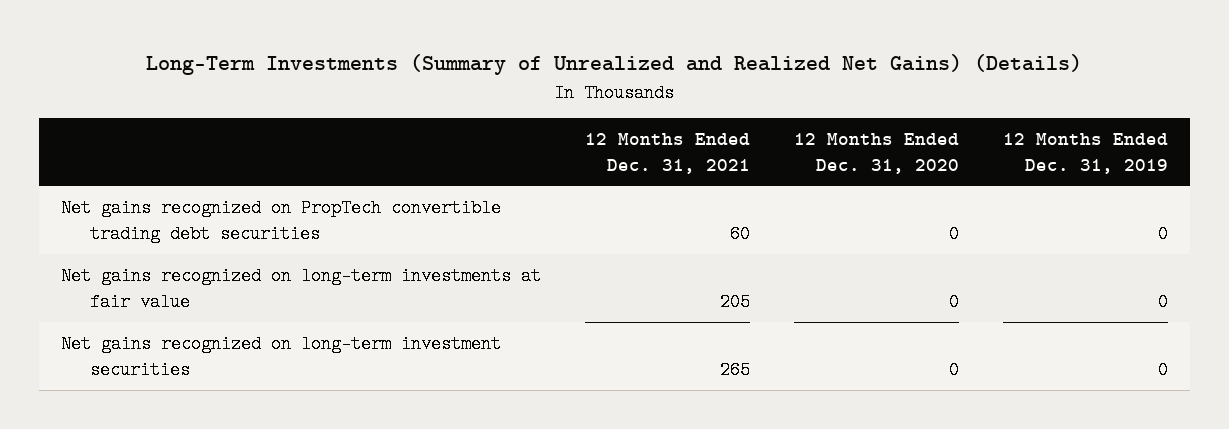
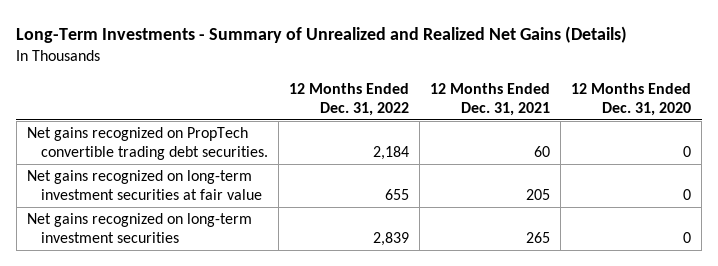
- Long-Term Investments (Summary of Unrealized and Realized Net Gains) (Details)
+ Long-Term Investments - Summary of Unrealized and Realized Net Gains (Details)
- | 12 Months Ended Dec. 31, 2021 | 12 Months Ended Dec. 31, 2020 | 12 Months Ended Dec. 31, 2019
+ | 12 Months Ended Dec. 31, 2022 | 12 Months Ended Dec. 31, 2021 | 12 Months Ended Dec. 31, 2020
- Net gains recognized on PropTech convertible trading debt securities | 60 | 0 | 0
- Net gains recognized on long-term investments at fair value | 205 | 0 | 0
+ Net gains recognized on PropTech convertible trading debt securities. | 2,184 | 60 | 0
+ Net gains recognized on long-term investment securities at fair value | 655 | 205 | 0

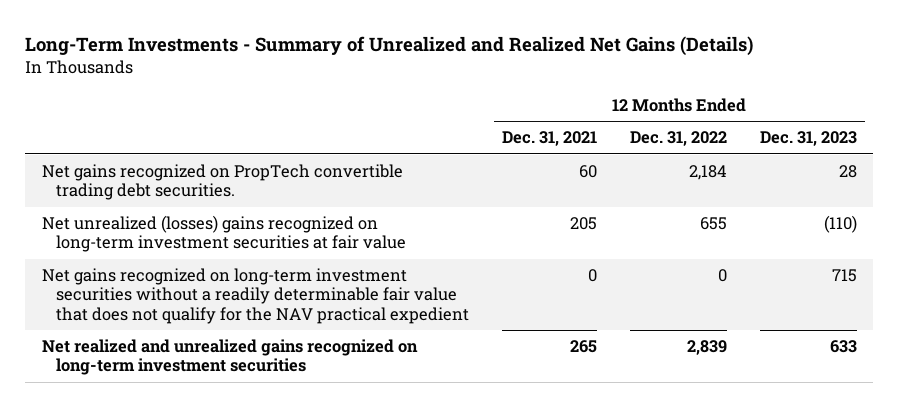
- | 12 Months Ended Dec. 31, 2022 | 12 Months Ended Dec. 31, 2021 | 12 Months Ended Dec. 31, 2020
+ | 12 Months Ended Dec. 31, 2021 | 12 Months Ended Dec. 31, 2022 | 12 Months Ended Dec. 31, 2023
- Net gains recognized on long-term investment securities at fair value | 655 | 205 | 0
- Net gains recognized on long-term investment securities | 2,839 | 265 | 0
+ Net unrealized (losses) gains recognized on long-term investment securities at fair value | 205 | 655 | (110)
+ Net gains recognized on long-term investment securities without a readily determinable fair value that does not qualify for the NAV practical expedient | 0 | 0 | 715
+ Net realized and unrealized gains recognized on long-term investment securities | 265 | 2,839 | 633

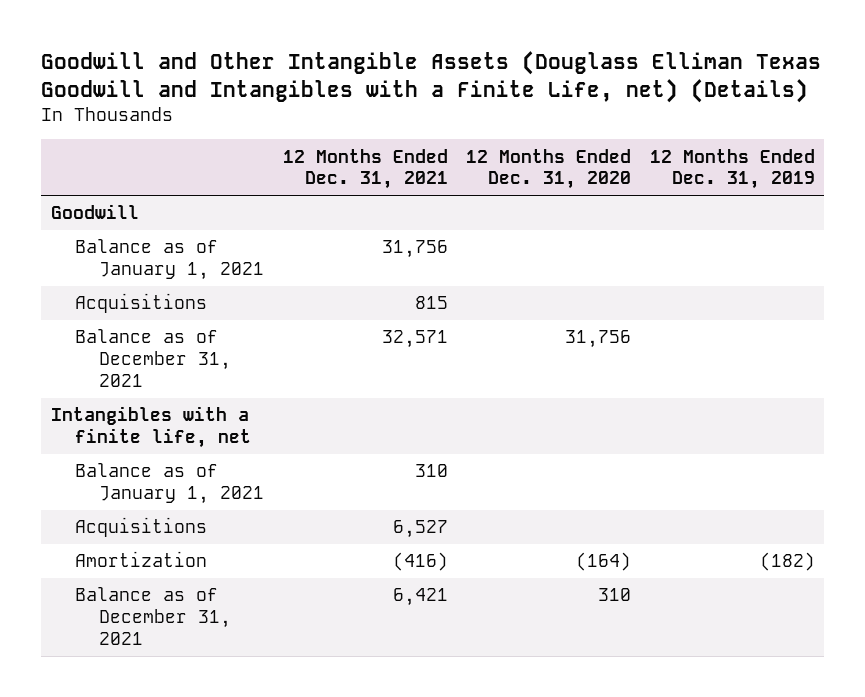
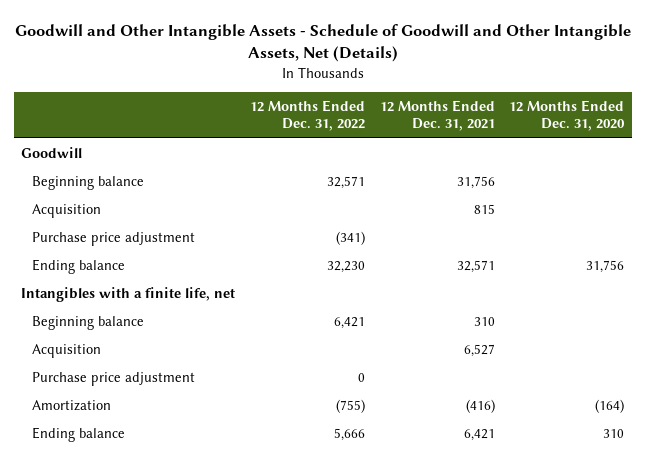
- Goodwill and Other Intangible Assets (Douglass Elliman Texas Goodwill and Intangibles with a Finite Life, net) (Details)
+ Goodwill and Other Intangible Assets - Schedule of Goodwill and Other Intangible Assets, Net (Details)
- | 12 Months Ended Dec. 31, 2021 | 12 Months Ended Dec. 31, 2020 | 12 Months Ended Dec. 31, 2019
+ | 12 Months Ended Dec. 31, 2022 | 12 Months Ended Dec. 31, 2021 | 12 Months Ended Dec. 31, 2020
- Balance as of January 1, 2021 | 31,756 | |
- Acquisitions | 815 | |
- Balance as of December 31, 2021 | 32,571 | 31,756 |
+ Beginning balance | 32,571 | 31,756 |
+ Acquisition | | 815 |
+ Purchase price adjustment | (341) | |
+ Ending balance | 32,230 | 32,571 | 31,756
- Balance as of January 1, 2021 | 310 | |
- Acquisitions | 6,527 | |
+ Beginning balance | 6,421 | 310 |
+ Acquisition | | 6,527 |
+ Purchase price adjustment | 0 | |
- Balance as of December 31, 2021 | 6,421 | 310 |
+ Ending balance | 5,666 | 6,421 | 310

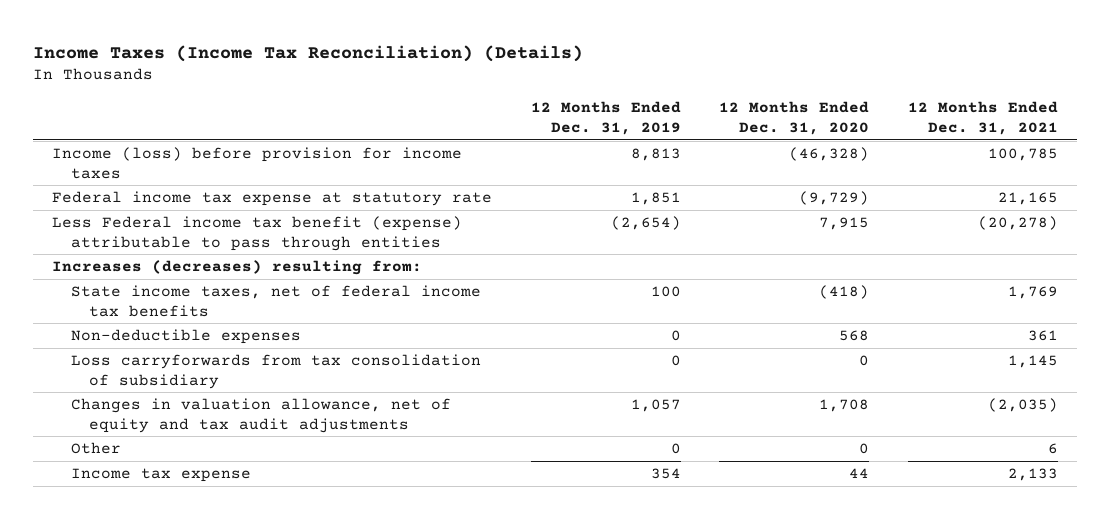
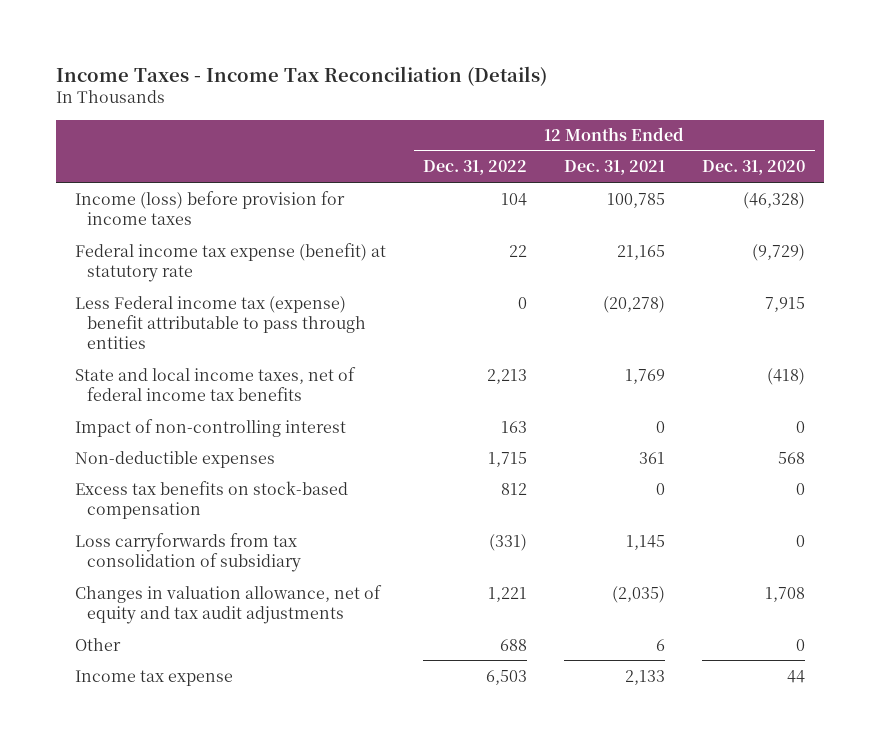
- Income Taxes (Income Tax Reconciliation) (Details)
+ Income Taxes - Income Tax Reconciliation (Details)
- | 12 Months Ended Dec. 31, 2019 | 12 Months Ended Dec. 31, 2020 | 12 Months Ended Dec. 31, 2021
+ | 12 Months Ended Dec. 31, 2022 | 12 Months Ended Dec. 31, 2021 | 12 Months Ended Dec. 31, 2020
- Federal income tax expense at statutory rate | 1,851 | (9,729) | 21,165
- Less Federal income tax benefit (expense) attributable to pass through entities | (2,654) | 7,915 | (20,278)
- Increases (decreases) resulting from:
- State income taxes, net of federal income tax benefits | 100 | (418) | 1,769
+ Federal income tax expense (benefit) at statutory rate | 22 | 21,165 | (9,729)
+ Less Federal income tax (expense) benefit attributable to pass through entities | 0 | (20,278) | 7,915
+ State and local income taxes, net of federal income tax benefits | 2,213 | 1,769 | (418)
+ Impact of non-controlling interest | 163 | 0 | 0
+ Excess tax benefits on stock-based compensation | 812 | 0 | 0

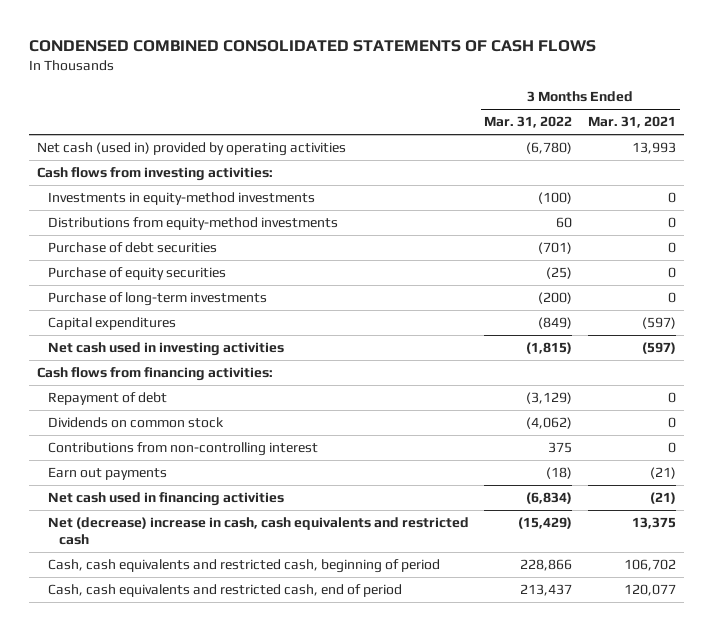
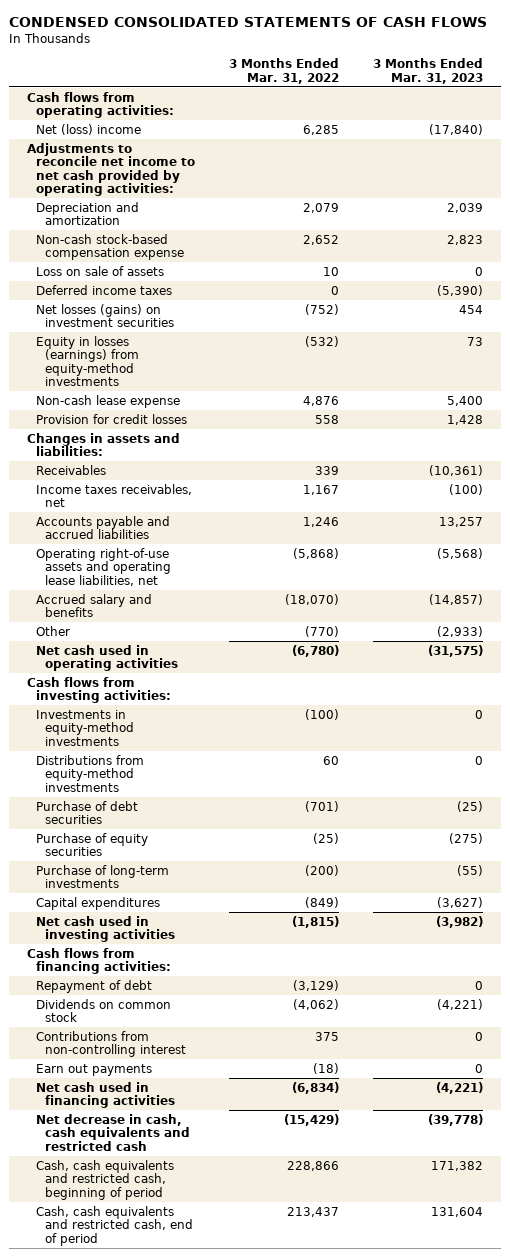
- CONDENSED COMBINED CONSOLIDATED STATEMENTS OF CASH FLOWS
+ CONDENSED CONSOLIDATED STATEMENTS OF CASH FLOWS
- | 3 Months Ended Mar. 31, 2022 | 3 Months Ended Mar. 31, 2021
+ | 3 Months Ended Mar. 31, 2022 | 3 Months Ended Mar. 31, 2023
- Net cash (used in) provided by operating activities | (6,780) | 13,993
+ Cash flows from operating activities:
+ Net (loss) income | 6,285 | (17,840)
+ Adjustments to reconcile net income to net cash provided by operating activities:
+ Depreciation and amortization | 2,079 | 2,039
+ Non-cash stock-based compensation expense | 2,652 | 2,823
+ Loss on sale of assets | 10 | 0
+ Deferred income taxes | 0 | (5,390)
+ Net losses (gains) on investment securities | (752) | 454
+ Equity in losses (earnings) from equity-method investments | (532) | 73
+ Non-cash lease expense | 4,876 | 5,400
+ Provision for credit losses | 558 | 1,428
+ Changes in assets and liabilities:
+ Receivables | 339 | (10,361)
+ Income taxes receivables, net | 1,167 | (100)
+ Accounts payable and accrued liabilities | 1,246 | 13,257
+ Operating right-of-use assets and operating lease liabilities, net | (5,868) | (5,568)
+ Accrued salary and benefits | (18,070) | (14,857)
+ Other | (770) | (2,933)
+ Net cash used in operating activities | (6,780) | (31,575)
- Net (decrease) increase in cash, cash equivalents and restricted cash | (15,429) | 13,375
+ Net decrease in cash, cash equivalents and restricted cash | (15,429) | (39,778)

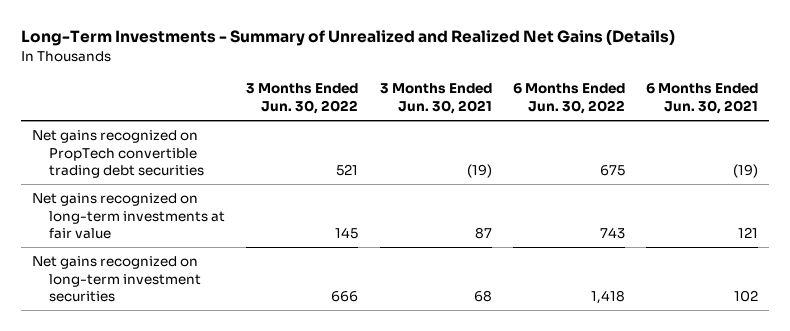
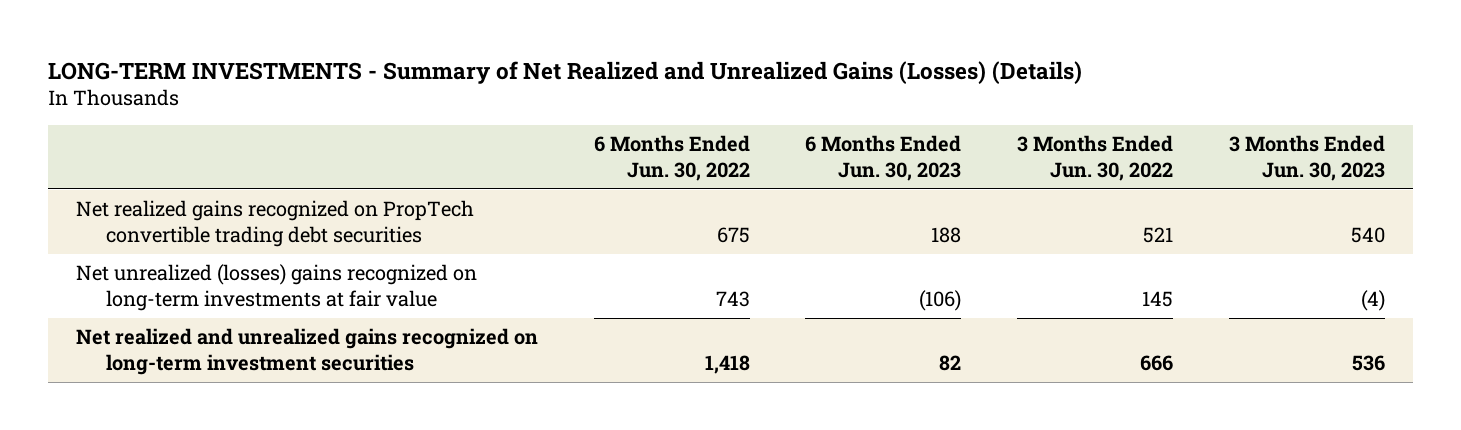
- Long-Term Investments - Summary of Unrealized and Realized Net Gains (Details)
+ LONG-TERM INVESTMENTS - Summary of Net Realized and Unrealized Gains (Losses) (Details)
- | 3 Months Ended Jun. 30, 2022 | 3 Months Ended Jun. 30, 2021 | 6 Months Ended Jun. 30, 2022 | 6 Months Ended Jun. 30, 2021
+ | 6 Months Ended Jun. 30, 2022 | 6 Months Ended Jun. 30, 2023 | 3 Months Ended Jun. 30, 2022 | 3 Months Ended Jun. 30, 2023
- Net gains recognized on PropTech convertible trading debt securities | 521 | (19) | 675 | (19)
- Net gains recognized on long-term investments at fair value | 145 | 87 | 743 | 121
- Net gains recognized on long-term investment securities | 666 | 68 | 1,418 | 102
+ Net realized gains recognized on PropTech convertible trading debt securities | 675 | 188 | 521 | 540
+ Net unrealized (losses) gains recognized on long-term investments at fair value | 743 | (106) | 145 | (4)
+ Net realized and unrealized gains recognized on long-term investment securities | 1,418 | 82 | 666 | 536

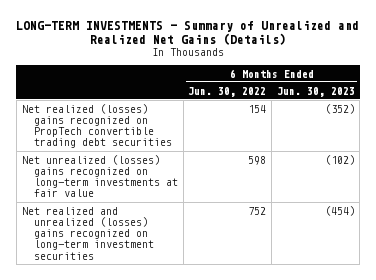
- LONG-TERM INVESTMENTS - Summary of Net Realized and Unrealized Gains (Losses) (Details)
+ LONG-TERM INVESTMENTS - Summary of Unrealized and Realized Net Gains (Details)
- | 6 Months Ended Jun. 30, 2022 | 6 Months Ended Jun. 30, 2023 | 3 Months Ended Jun. 30, 2022 | 3 Months Ended Jun. 30, 2023
+ | 6 Months Ended Jun. 30, 2022 | 6 Months Ended Jun. 30, 2023
- Net realized gains recognized on PropTech convertible trading debt securities | 675 | 188 | 521 | 540
- Net unrealized (losses) gains recognized on long-term investments at fair value | 743 | (106) | 145 | (4)
- Net realized and unrealized gains recognized on long-term investment securities | 1,418 | 82 | 666 | 536
+ Net realized (losses) gains recognized on PropTech convertible trading debt securities | 154 | (352)
+ Net unrealized (losses) gains recognized on long-term investments at fair value | 598 | (102)
+ Net realized and unrealized (losses) gains recognized on long-term investment securities | 752 | (454)

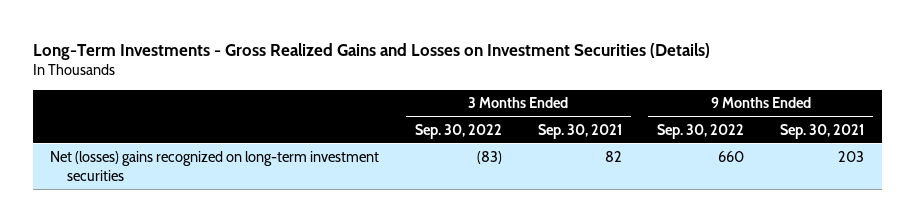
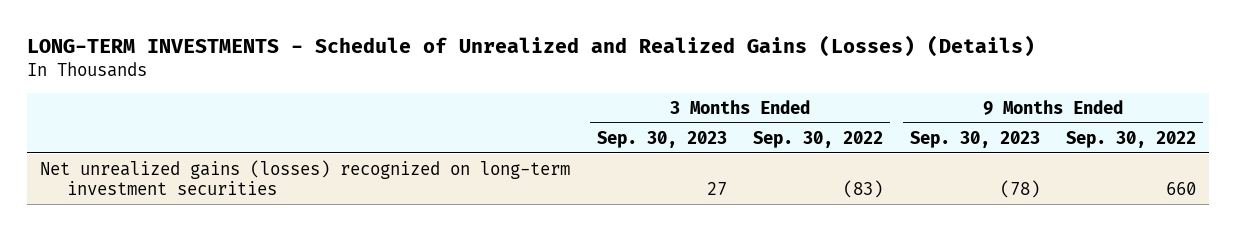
- Long-Term Investments - Gross Realized Gains and Losses on Investment Securities (Details)
+ LONG-TERM INVESTMENTS - Schedule of Unrealized and Realized Gains (Losses) (Details)
- | 3 Months Ended Sep. 30, 2022 | 3 Months Ended Sep. 30, 2021 | 9 Months Ended Sep. 30, 2022 | 9 Months Ended Sep. 30, 2021
+ | 3 Months Ended Sep. 30, 2023 | 3 Months Ended Sep. 30, 2022 | 9 Months Ended Sep. 30, 2023 | 9 Months Ended Sep. 30, 2022
- Net (losses) gains recognized on long-term investment securities | (83) | 82 | 660 | 203
+ Net unrealized gains (losses) recognized on long-term investment securities | 27 | (83) | (78) | 660

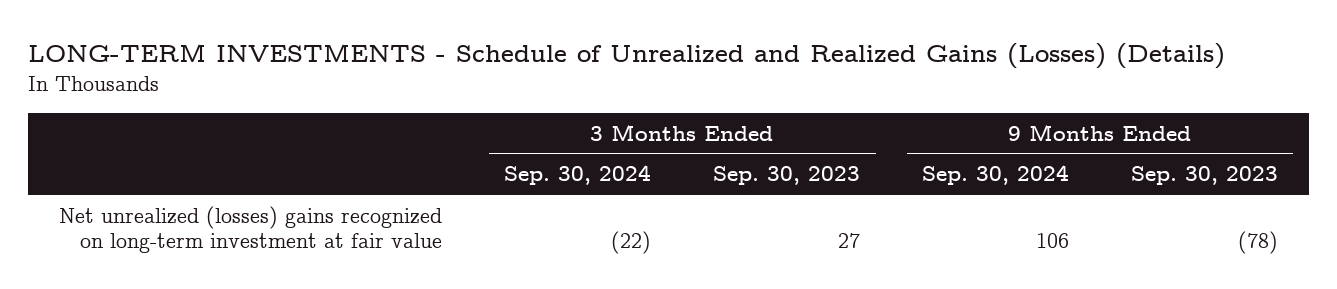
- | 3 Months Ended Sep. 30, 2023 | 3 Months Ended Sep. 30, 2022 | 9 Months Ended Sep. 30, 2023 | 9 Months Ended Sep. 30, 2022
+ | 3 Months Ended Sep. 30, 2024 | 3 Months Ended Sep. 30, 2023 | 9 Months Ended Sep. 30, 2024 | 9 Months Ended Sep. 30, 2023
- Net unrealized gains (losses) recognized on long-term investment securities | 27 | (83) | (78) | 660
+ Net unrealized (losses) gains recognized on long-term investment at fair value | (22) | 27 | 106 | (78)

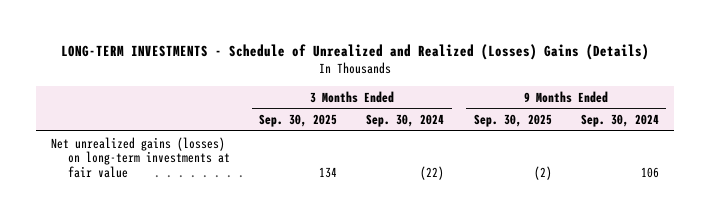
- LONG-TERM INVESTMENTS - Schedule of Unrealized and Realized Gains (Losses) (Details)
+ LONG-TERM INVESTMENTS - Schedule of Unrealized and Realized (Losses) Gains (Details)
- | 3 Months Ended Sep. 30, 2024 | 3 Months Ended Sep. 30, 2023 | 9 Months Ended Sep. 30, 2024 | 9 Months Ended Sep. 30, 2023
+ | 3 Months Ended Sep. 30, 2025 | 3 Months Ended Sep. 30, 2024 | 9 Months Ended Sep. 30, 2025 | 9 Months Ended Sep. 30, 2024
- Net unrealized (losses) gains recognized on long-term investment at fair value | (22) | 27 | 106 | (78)
+ Net unrealized gains (losses) on long-term investments at fair value | 134 | (22) | (2) | 106

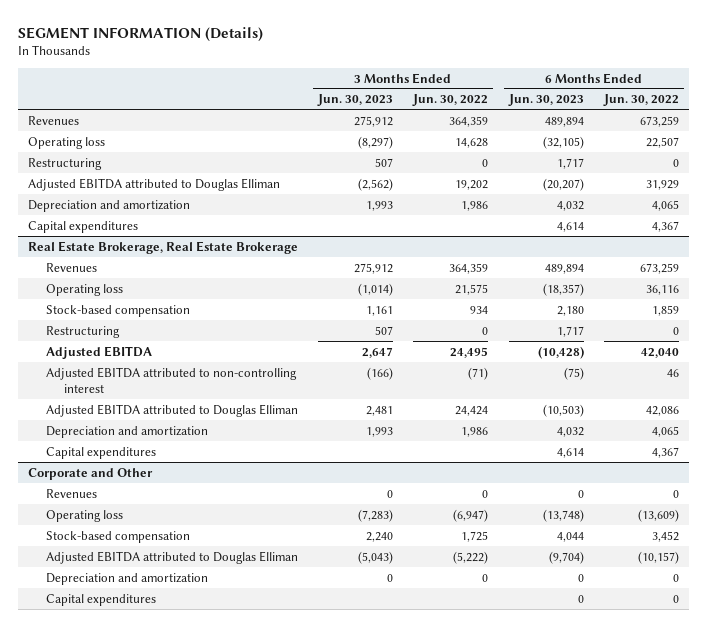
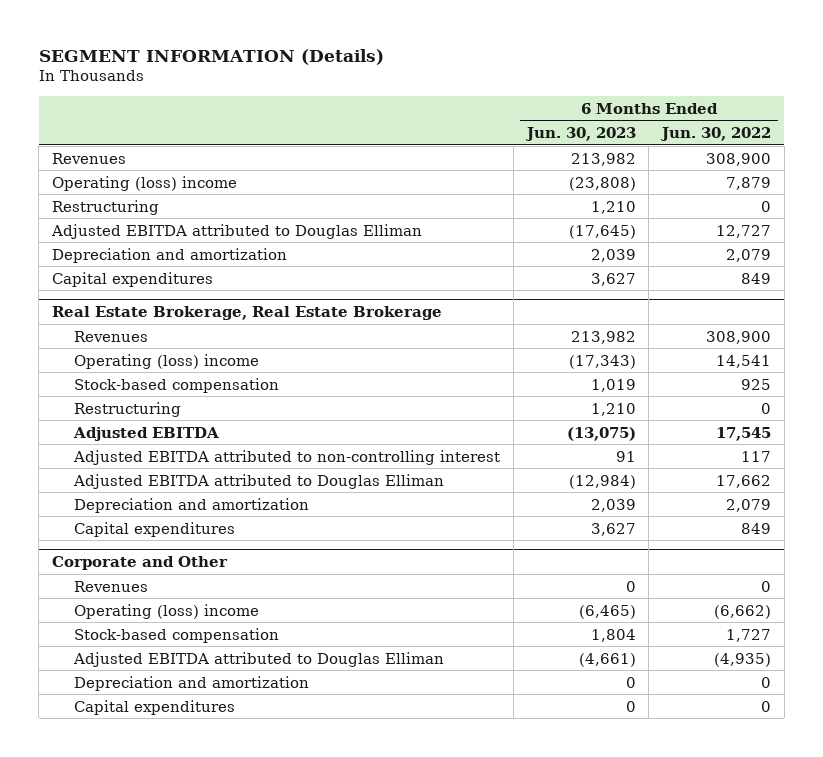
- | 3 Months Ended Jun. 30, 2023 | 3 Months Ended Jun. 30, 2022 | 6 Months Ended Jun. 30, 2023 | 6 Months Ended Jun. 30, 2022
+ | 6 Months Ended Jun. 30, 2023 | 6 Months Ended Jun. 30, 2022
- Revenues | 275,912 | 364,359 | 489,894 | 673,259
- Operating loss | (8,297) | 14,628 | (32,105) | 22,507
- Restructuring | 507 | 0 | 1,717 | 0
- Adjusted EBITDA attributed to Douglas Elliman | (2,562) | 19,202 | (20,207) | 31,929
- Depreciation and amortization | 1,993 | 1,986 | 4,032 | 4,065
- Capital expenditures | | | 4,614 | 4,367
+ Revenues | 213,982 | 308,900
+ Operating (loss) income | (23,808) | 7,879
+ Restructuring | 1,210 | 0
+ Adjusted EBITDA attributed to Douglas Elliman | (17,645) | 12,727
+ Depreciation and amortization | 2,039 | 2,079
+ Capital expenditures | 3,627 | 849
@ Real Estate Brokerage, Real Estate Brokerage
- Revenues | 275,912 | 364,359 | 489,894 | 673,259
- Operating loss | (1,014) | 21,575 | (18,357) | 36,116
- Stock-based compensation | 1,161 | 934 | 2,180 | 1,859
- Restructuring | 507 | 0 | 1,717 | 0
- Adjusted EBITDA | 2,647 | 24,495 | (10,428) | 42,040
- Adjusted EBITDA attributed to non-controlling interest | (166) | (71) | (75) | 46
- Adjusted EBITDA attributed to Douglas Elliman | 2,481 | 24,424 | (10,503) | 42,086
- Depreciation and amortization | 1,993 | 1,986 | 4,032 | 4,065
- Capital expenditures | | | 4,614 | 4,367
+ Revenues | 213,982 | 308,900
+ Operating (loss) income | (17,343) | 14,541
+ Stock-based compensation | 1,019 | 925
+ Restructuring | 1,210 | 0
+ Adjusted EBITDA | (13,075) | 17,545
+ Adjusted EBITDA attributed to non-controlling interest | 91 | 117
+ Adjusted EBITDA attributed to Douglas Elliman | (12,984) | 17,662
+ Depreciation and amortization | 2,039 | 2,079
+ Capital expenditures | 3,627 | 849
@ Corporate and Other
- Operating loss | (7,283) | (6,947) | (13,748) | (13,609)
- Stock-based compensation | 2,240 | 1,725 | 4,044 | 3,452
- Adjusted EBITDA attributed to Douglas Elliman | (5,043) | (5,222) | (9,704) | (10,157)
+ Operating (loss) income | (6,465) | (6,662)
+ Stock-based compensation | 1,804 | 1,727
+ Adjusted EBITDA attributed to Douglas Elliman | (4,661) | (4,935)

